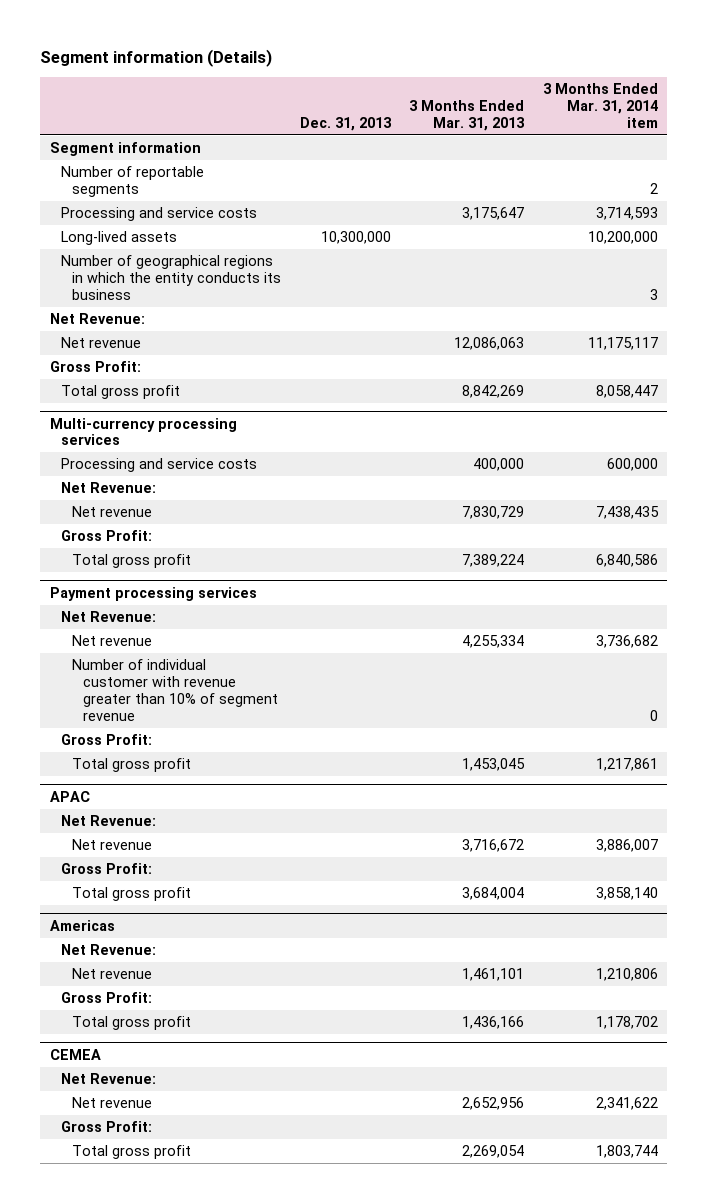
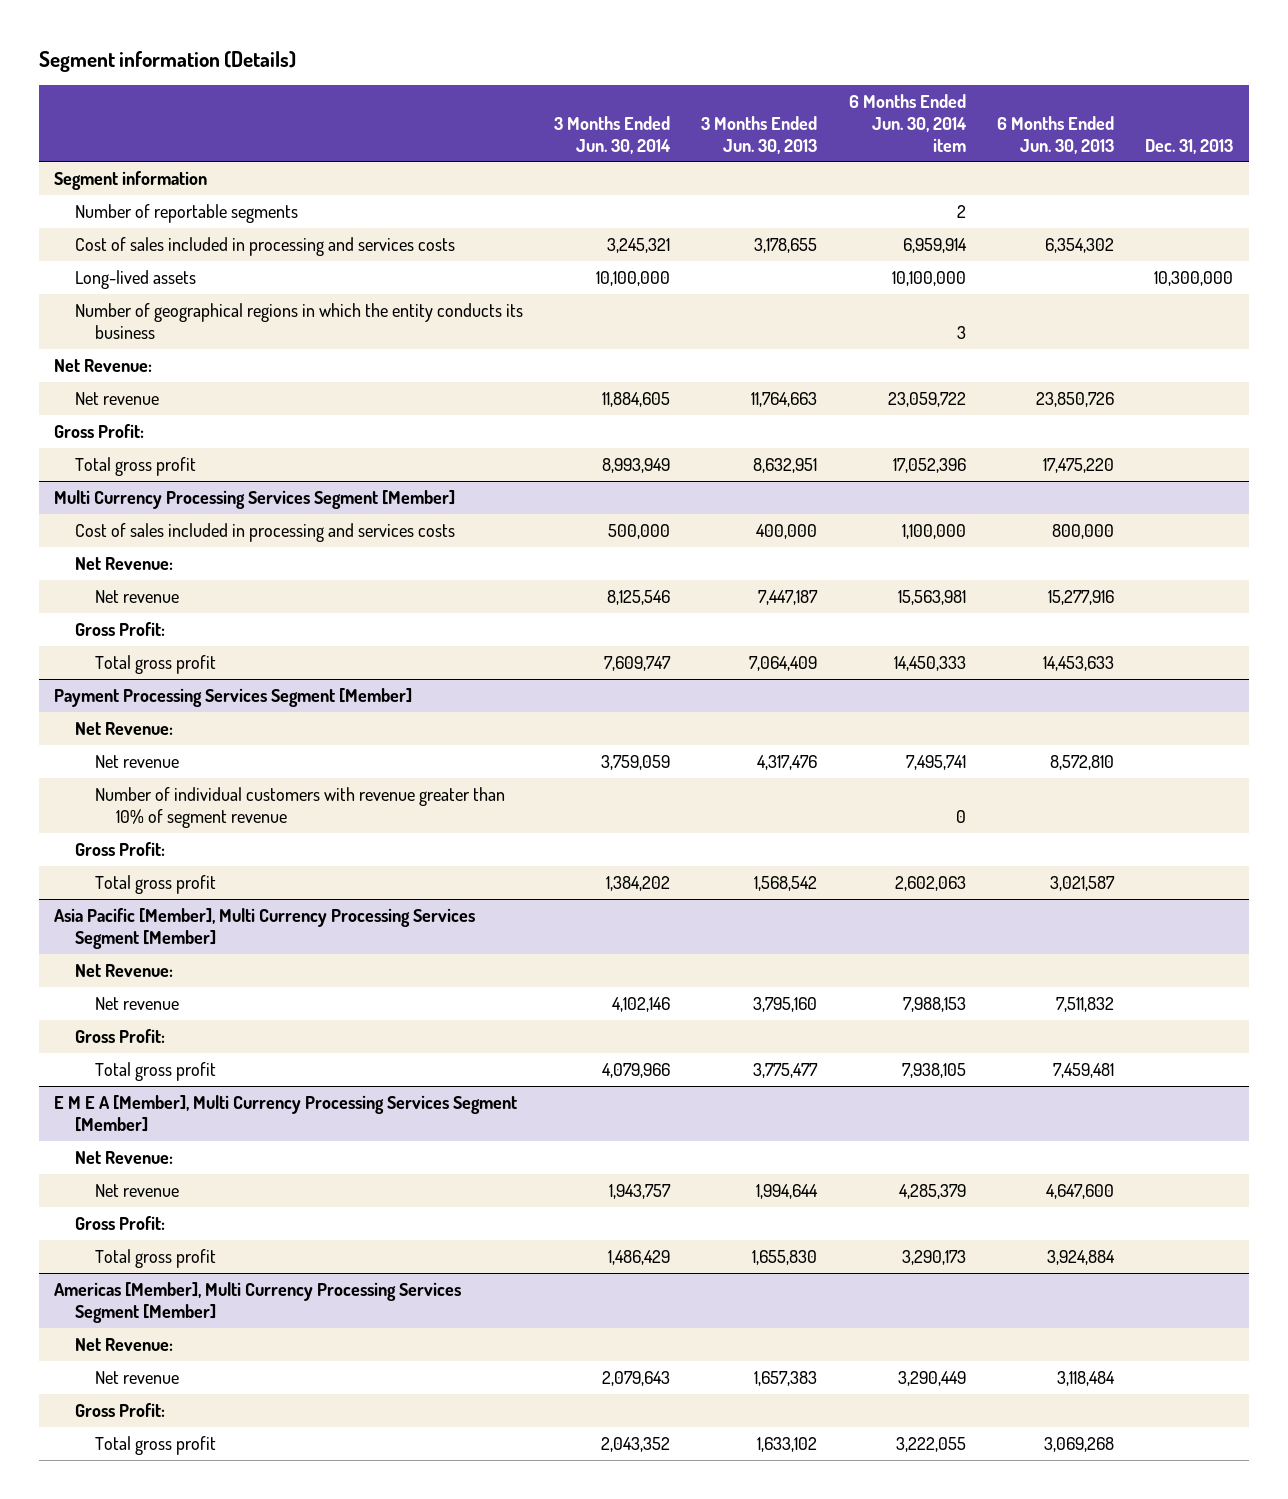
- | Dec. 31, 2013 | 3 Months Ended Mar. 31, 2013 | 3 Months Ended Mar. 31, 2014 item
+ | 3 Months Ended Jun. 30, 2014 | 3 Months Ended Jun. 30, 2013 | 6 Months Ended Jun. 30, 2014 item | 6 Months Ended Jun. 30, 2013 | Dec. 31, 2013
- Processing and service costs | | 3,175,647 | 3,714,593
+ Cost of sales included in processing and services costs | 3,245,321 | 3,178,655 | 6,959,914 | 6,354,302 |
- Multi-currency processing services
- Processing and service costs | | 400,000 | 600,000
+ Multi Currency Processing Services Segment [Member]
+ Cost of sales included in processing and services costs | 500,000 | 400,000 | 1,100,000 | 800,000 |
- Payment processing services
+ Payment Processing Services Segment [Member]
- Number of individual customer with revenue greater than 10% of segment revenue | | | 0
+ Number of individual customers with revenue greater than 10% of segment revenue | | | 0 | |
- APAC
- Net Revenue:
- Net revenue | | 3,716,672 | 3,886,007
- Gross Profit:
- Total gross profit | | 3,684,004 | 3,858,140
- Americas
+ Asia Pacific [Member], Multi Currency Processing Services Segment [Member]
+ Net Revenue:
+ Net revenue | 4,102,146 | 3,795,160 | 7,988,153 | 7,511,832 |
+ Gross Profit:
+ Total gross profit | 4,079,966 | 3,775,477 | 7,938,105 | 7,459,481 |
+ E M E A [Member], Multi Currency Processing Services Segment [Member]
+ Net Revenue:
+ Net revenue | 1,943,757 | 1,994,644 | 4,285,379 | 4,647,600 |
+ Gross Profit:
+ Total gross profit | 1,486,429 | 1,655,830 | 3,290,173 | 3,924,884 |
+ Americas [Member], Multi Currency Processing Services Segment [Member]
- CEMEA
- Net Revenue:
- Net revenue | | 2,652,956 | 2,341,622
- Gross Profit:
- Total gross profit | | 2,269,054 | 1,803,744

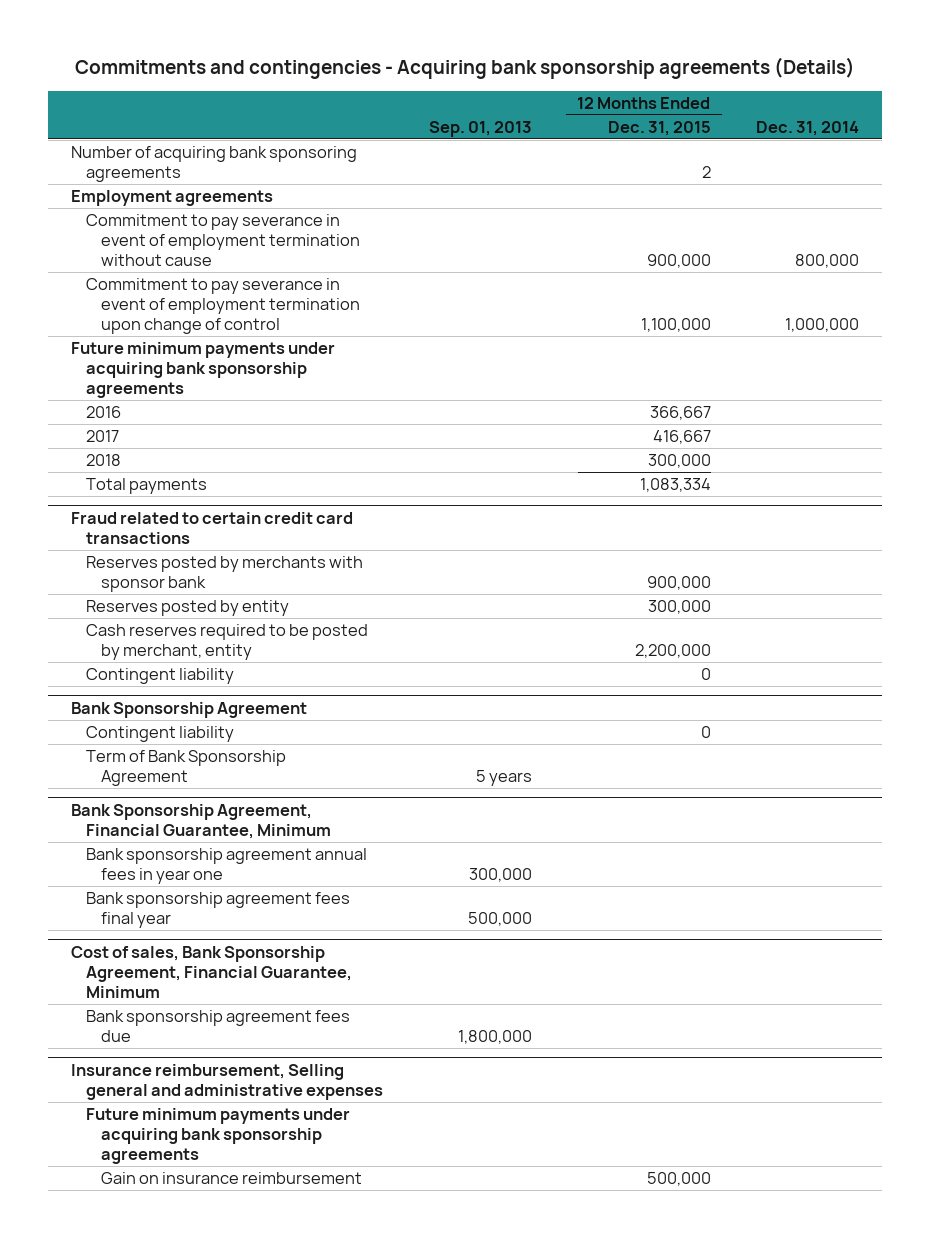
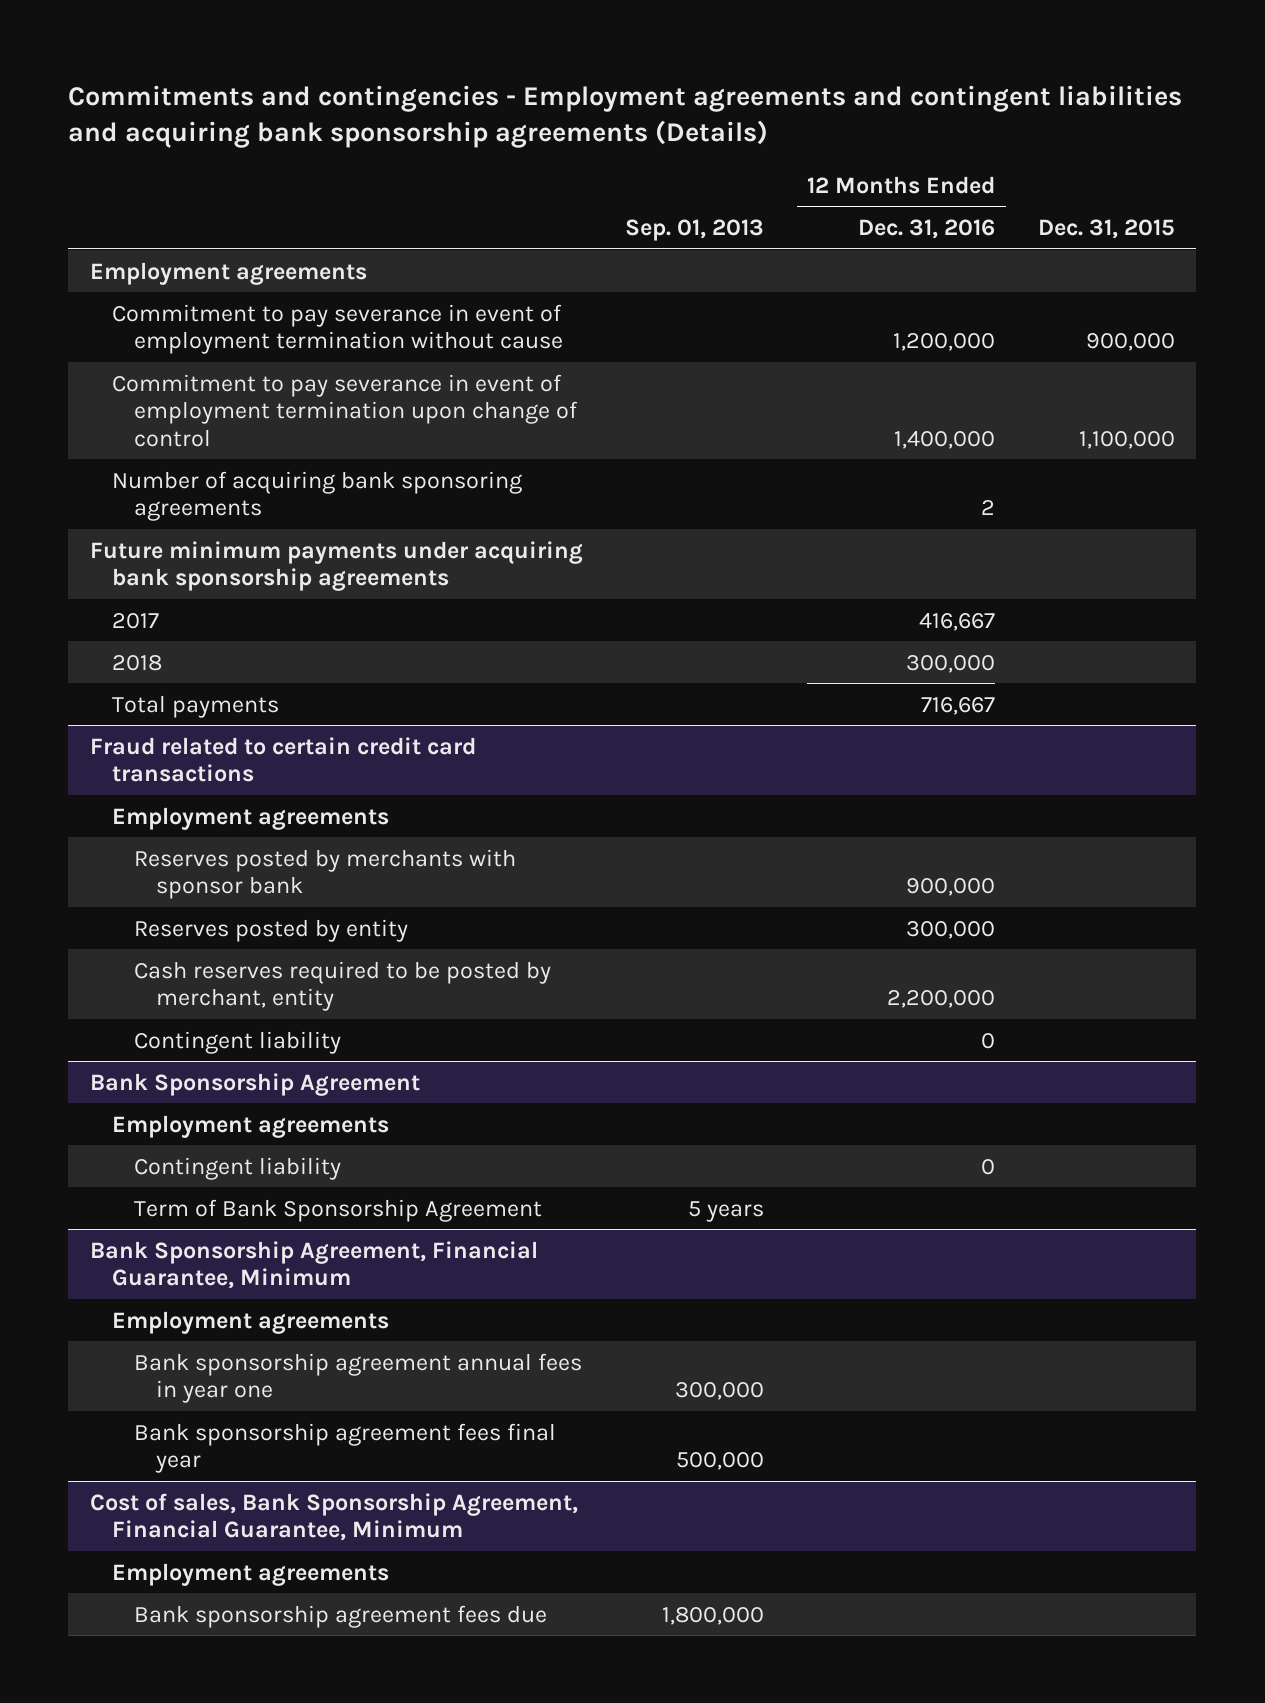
- Commitments and contingencies - Acquiring bank sponsorship agreements (Details)
+ Commitments and contingencies - Employment agreements and contingent liabilities and acquiring bank sponsorship agreements (Details)
- | Sep. 01, 2013 | 12 Months Ended Dec. 31, 2015 | Dec. 31, 2014
+ | Sep. 01, 2013 | 12 Months Ended Dec. 31, 2016 | Dec. 31, 2015
moved down: Number of acquiring bank sponsoring agreements | | 2 |
- 2016 | | 366,667 |
@ Fraud related to certain credit card transactions
+ Employment agreements
@ Bank Sponsorship Agreement
+ Employment agreements
@ Bank Sponsorship Agreement, Financial Guarantee, Minimum
+ Employment agreements
@ Cost of sales, Bank Sponsorship Agreement, Financial Guarantee, Minimum
+ Employment agreements
- Insurance reimbursement, Selling general and administrative expenses
- Future minimum payments under acquiring bank sponsorship agreements
- Gain on insurance reimbursement | | 500,000 |

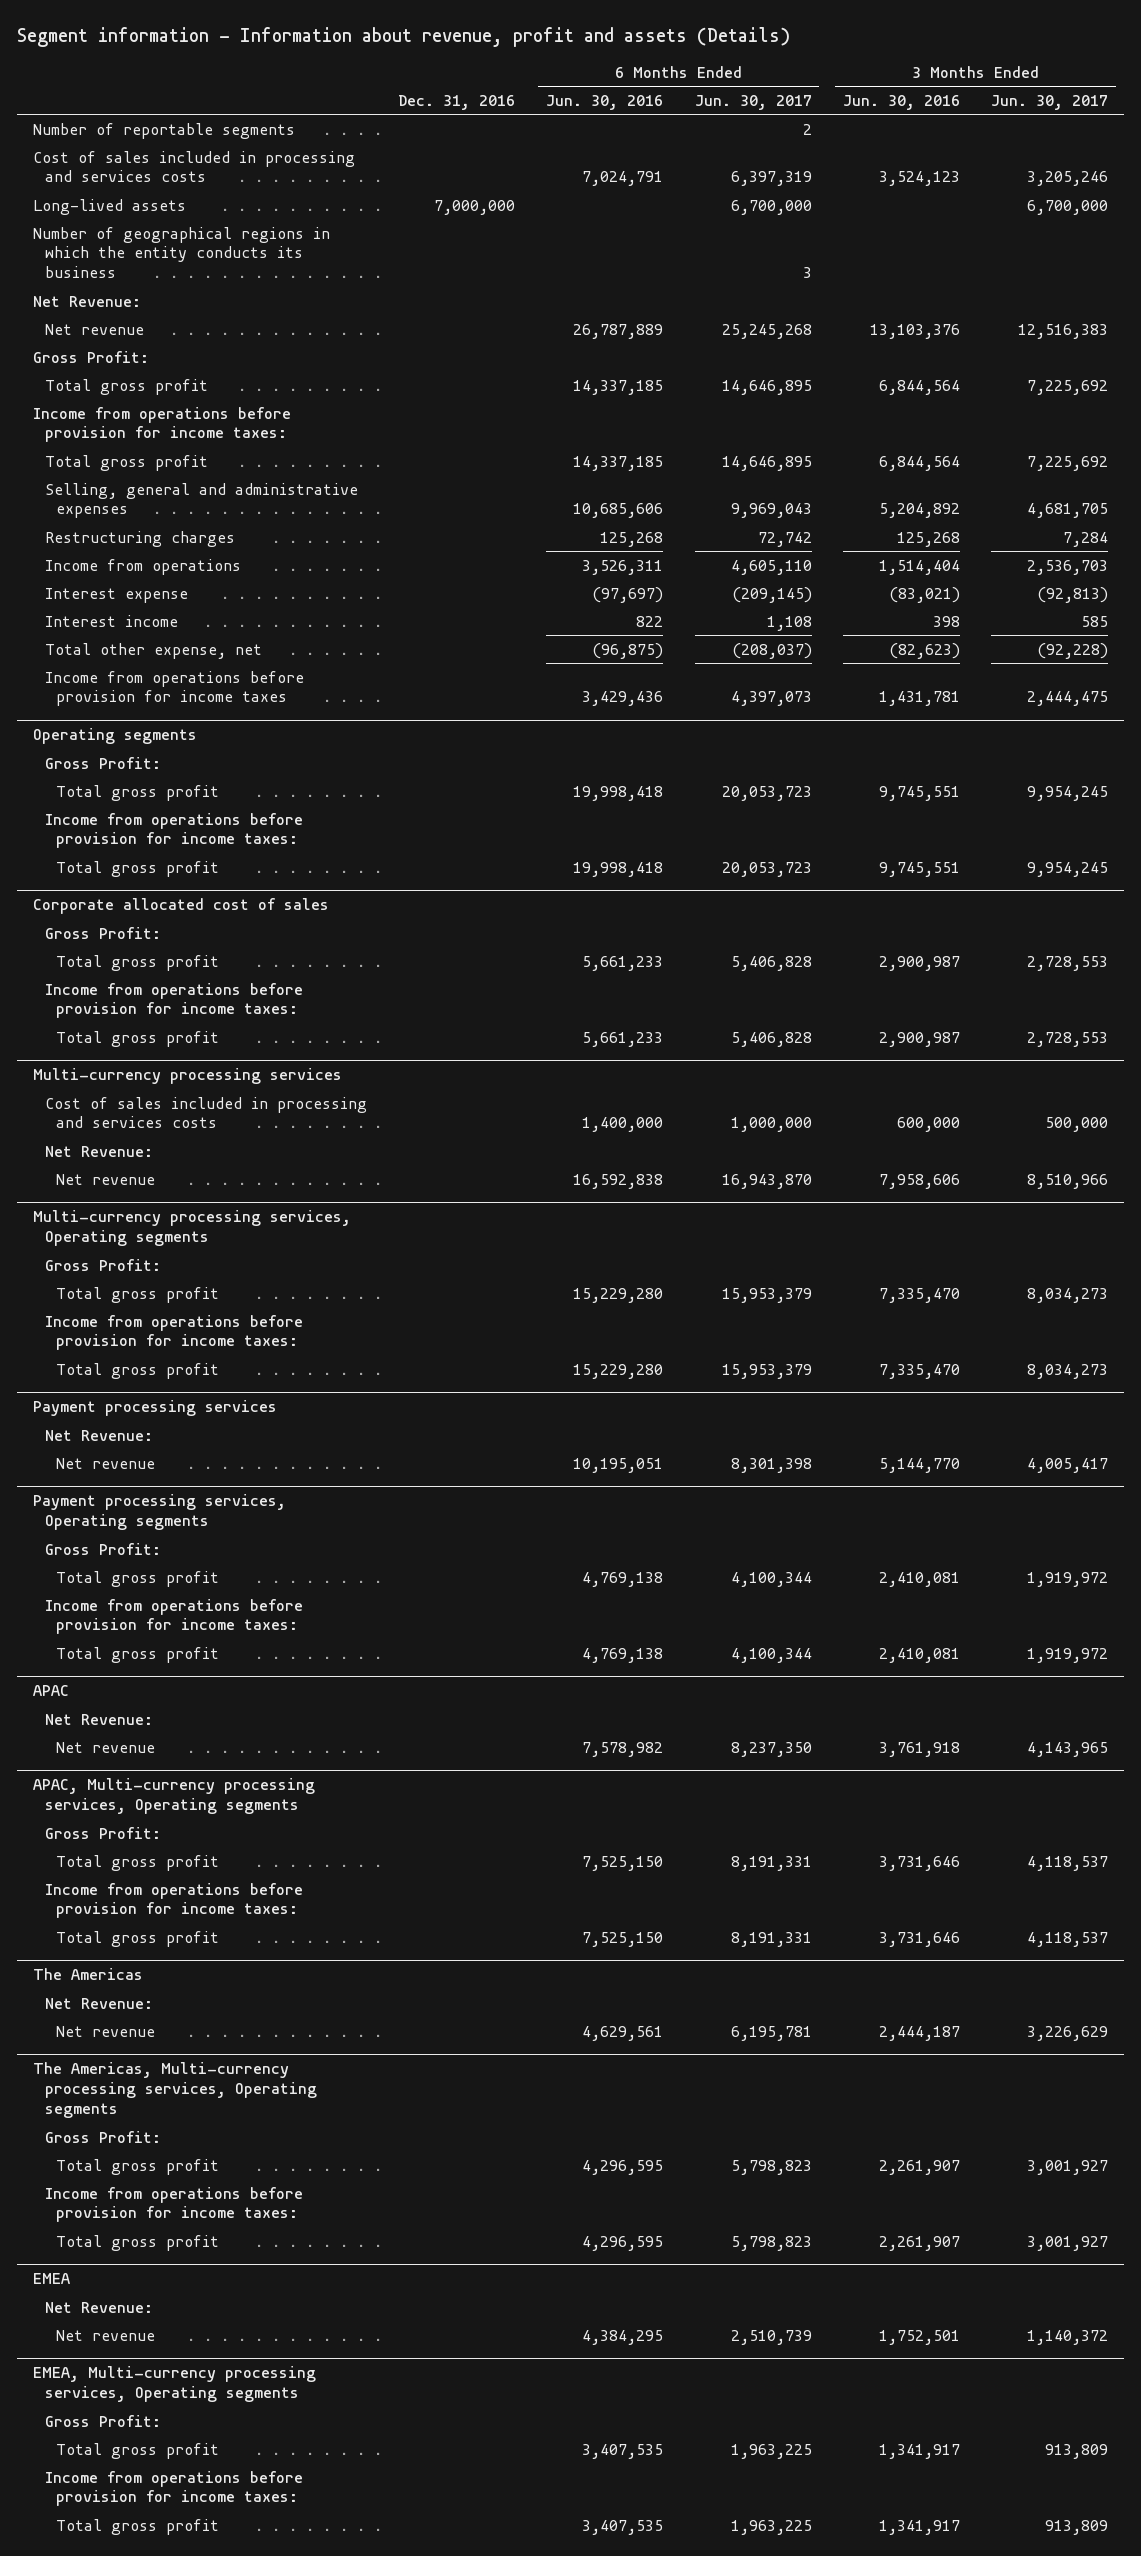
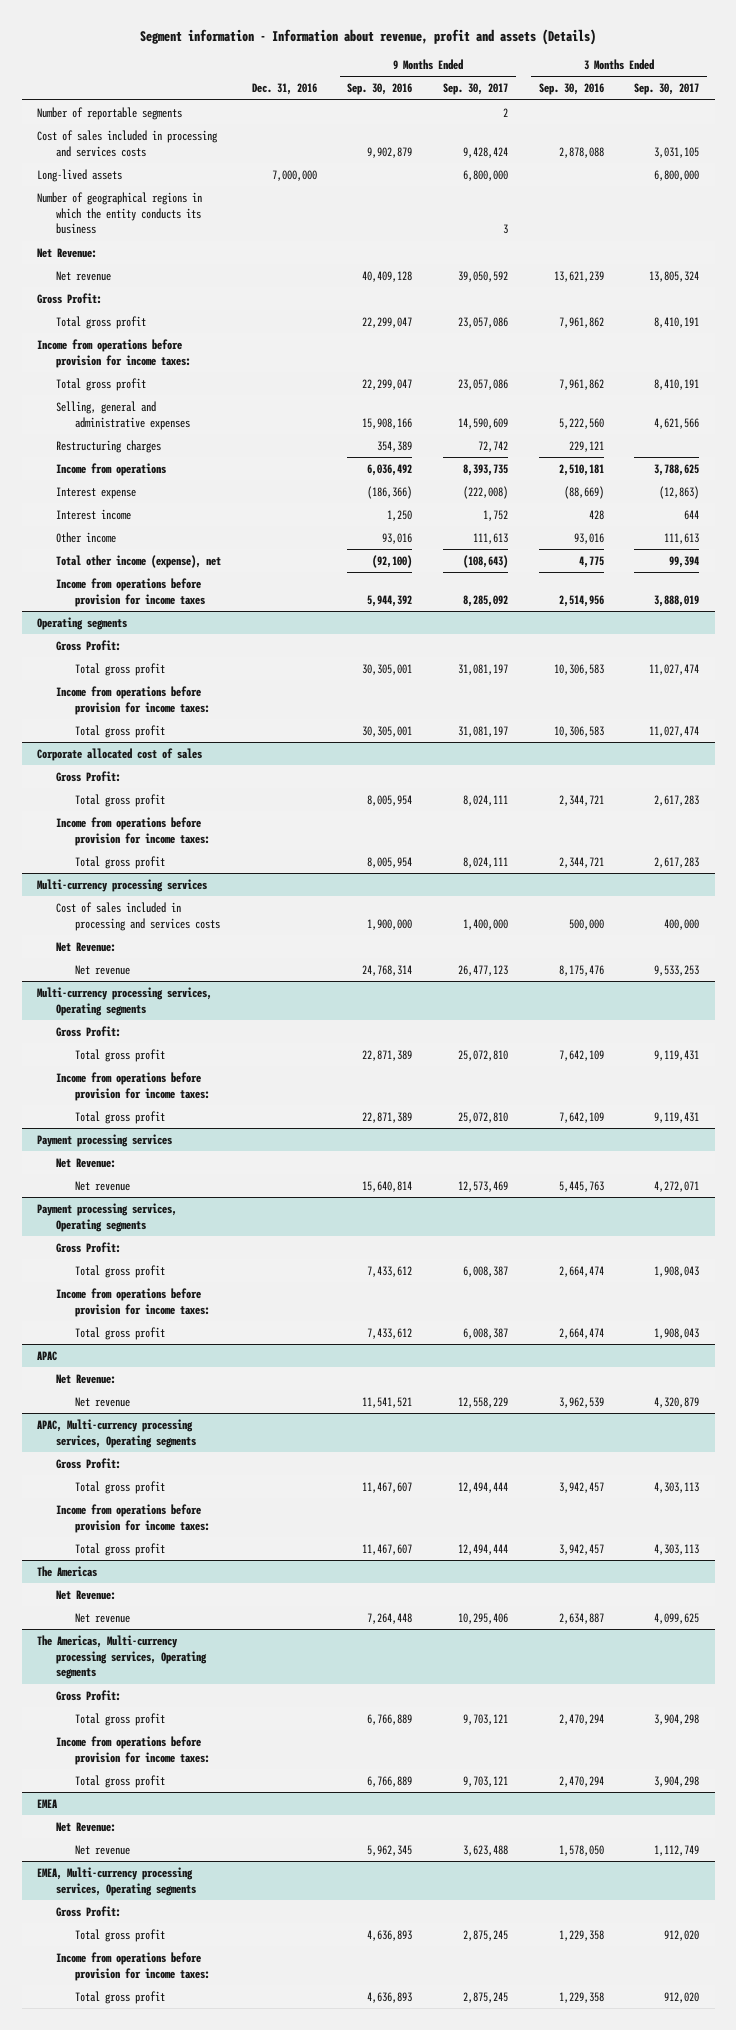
- | Dec. 31, 2016 | 6 Months Ended Jun. 30, 2016 | 6 Months Ended Jun. 30, 2017 | 3 Months Ended Jun. 30, 2016 | 3 Months Ended Jun. 30, 2017
+ | Dec. 31, 2016 | 9 Months Ended Sep. 30, 2016 | 9 Months Ended Sep. 30, 2017 | 3 Months Ended Sep. 30, 2016 | 3 Months Ended Sep. 30, 2017
- Total other expense, net | | (96,875) | (208,037) | (82,623) | (92,228)
+ Other income | | 93,016 | 111,613 | 93,016 | 111,613
+ Total other income (expense), net | | (92,100) | (108,643) | 4,775 | 99,394

